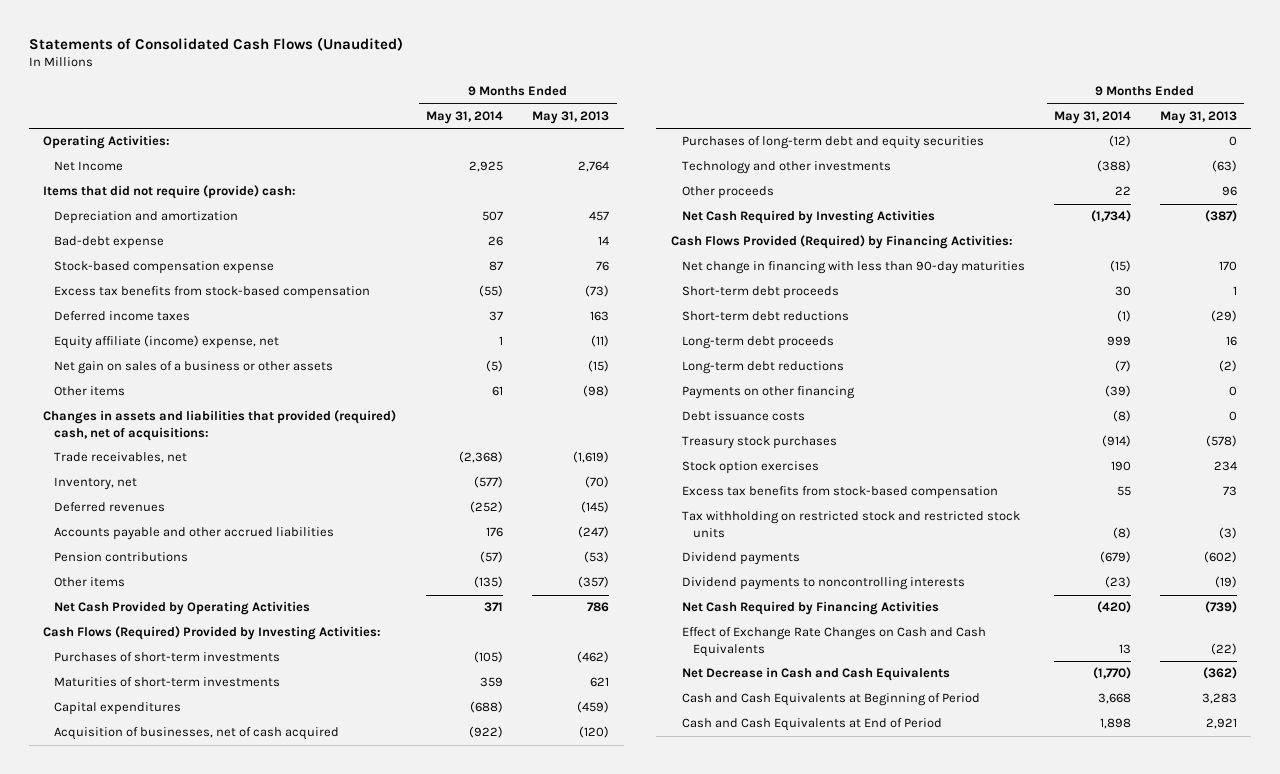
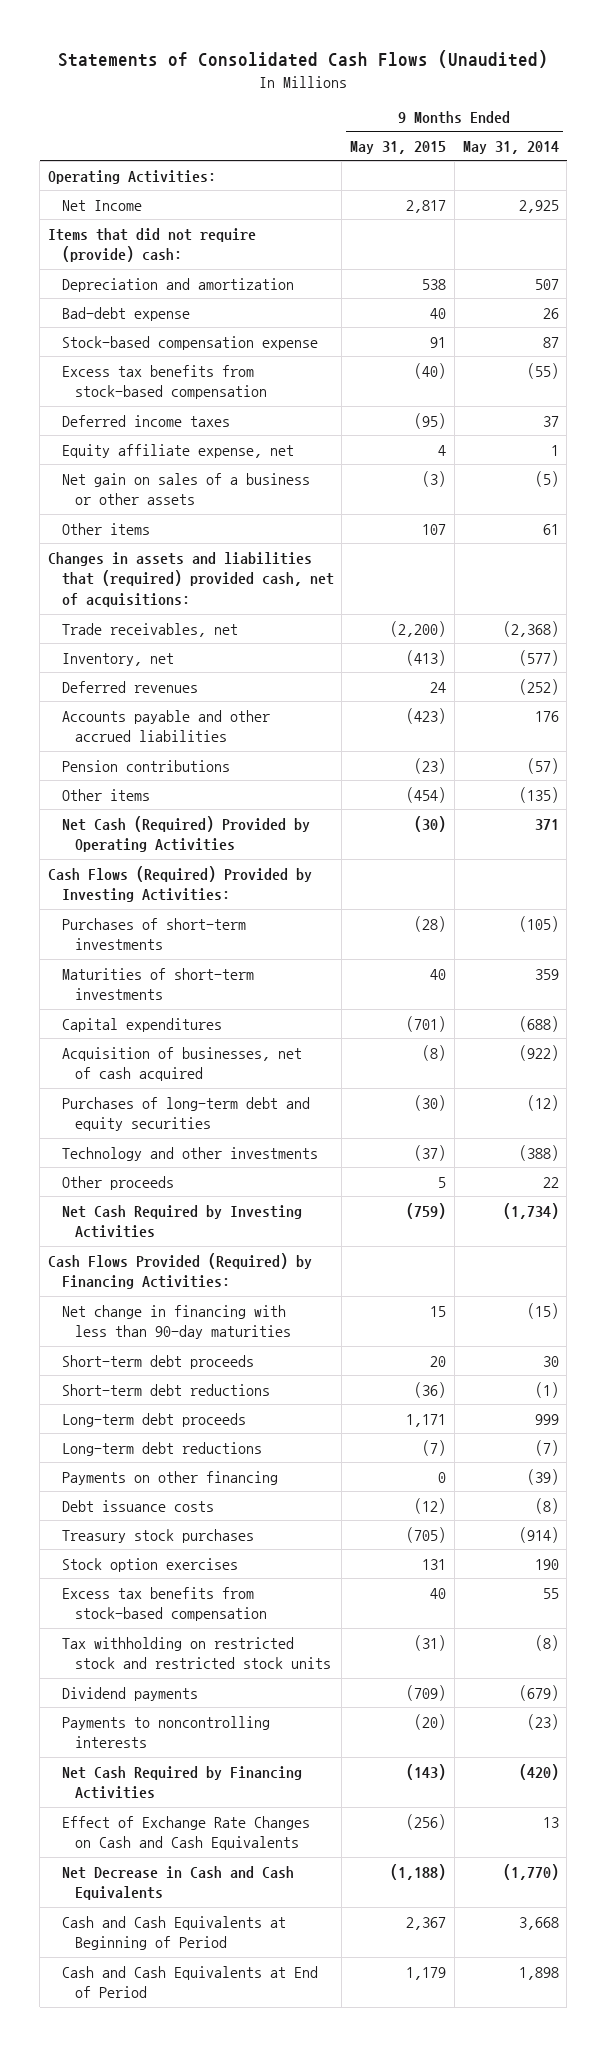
- | 9 Months Ended May 31, 2014 | 9 Months Ended May 31, 2013
+ | 9 Months Ended May 31, 2015 | 9 Months Ended May 31, 2014
- Equity affiliate (income) expense, net | 1 | (11)
+ Equity affiliate expense, net | 4 | 1
- Changes in assets and liabilities that provided (required) cash, net of acquisitions:
+ Changes in assets and liabilities that (required) provided cash, net of acquisitions:
- Net Cash Provided by Operating Activities | 371 | 786
+ Net Cash (Required) Provided by Operating Activities | (30) | 371
- Dividend payments to noncontrolling interests | (23) | (19)
+ Payments to noncontrolling interests | (20) | (23)

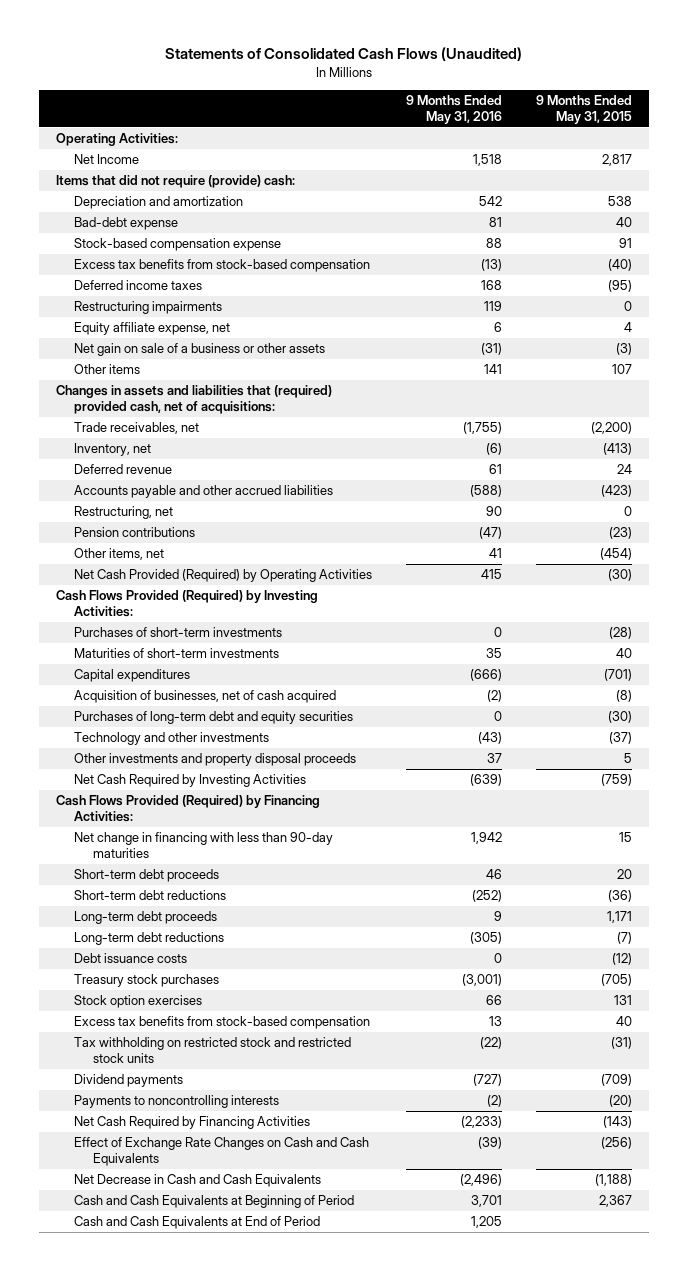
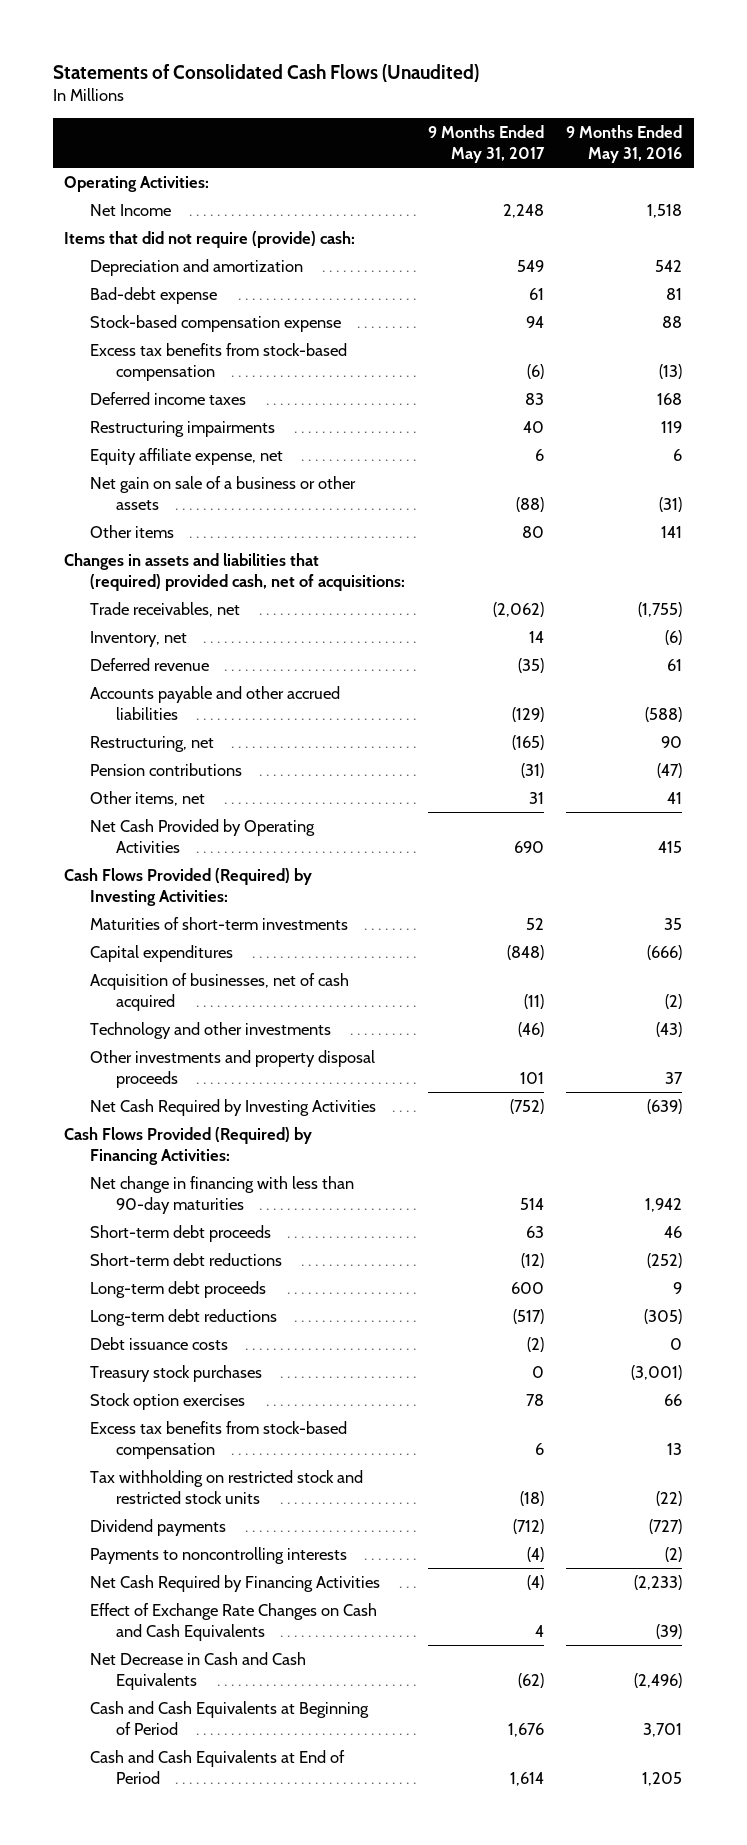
- | 9 Months Ended May 31, 2016 | 9 Months Ended May 31, 2015
+ | 9 Months Ended May 31, 2017 | 9 Months Ended May 31, 2016
- Net Cash Provided (Required) by Operating Activities | 415 | (30)
+ Net Cash Provided by Operating Activities | 690 | 415
- Purchases of short-term investments | 0 | (28)
- Purchases of long-term debt and equity securities | 0 | (30)

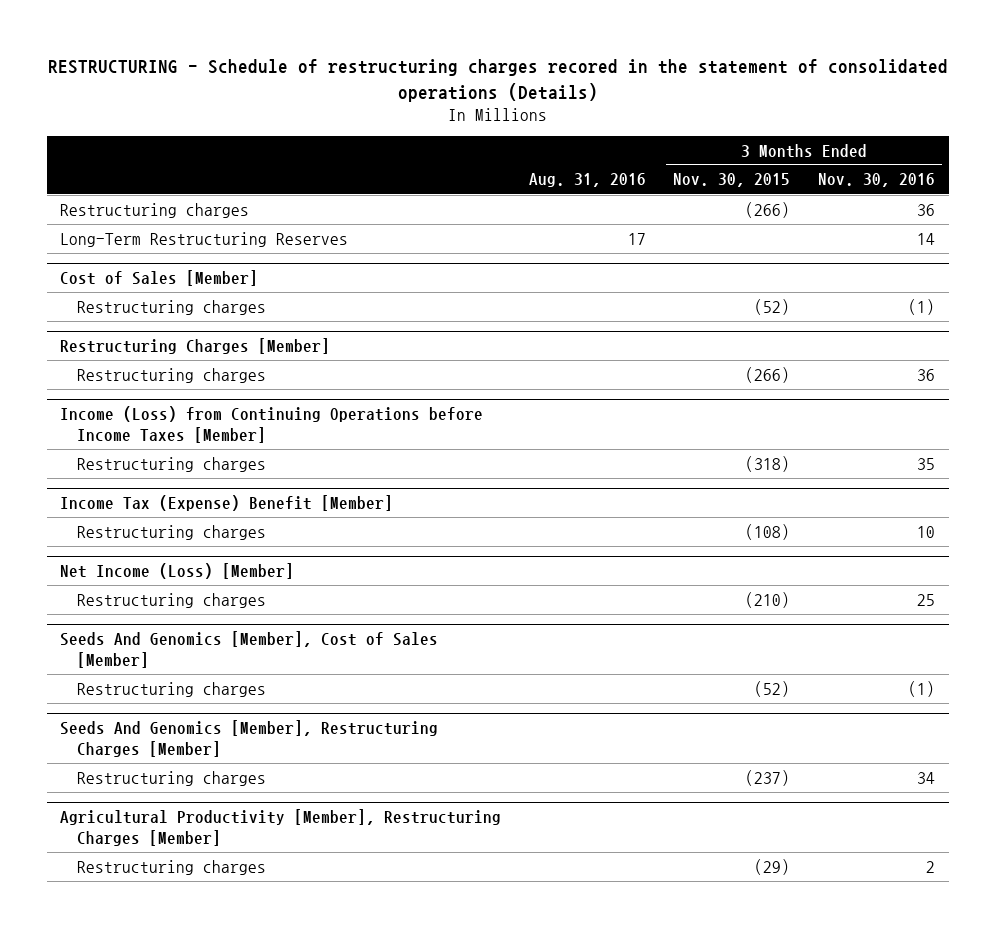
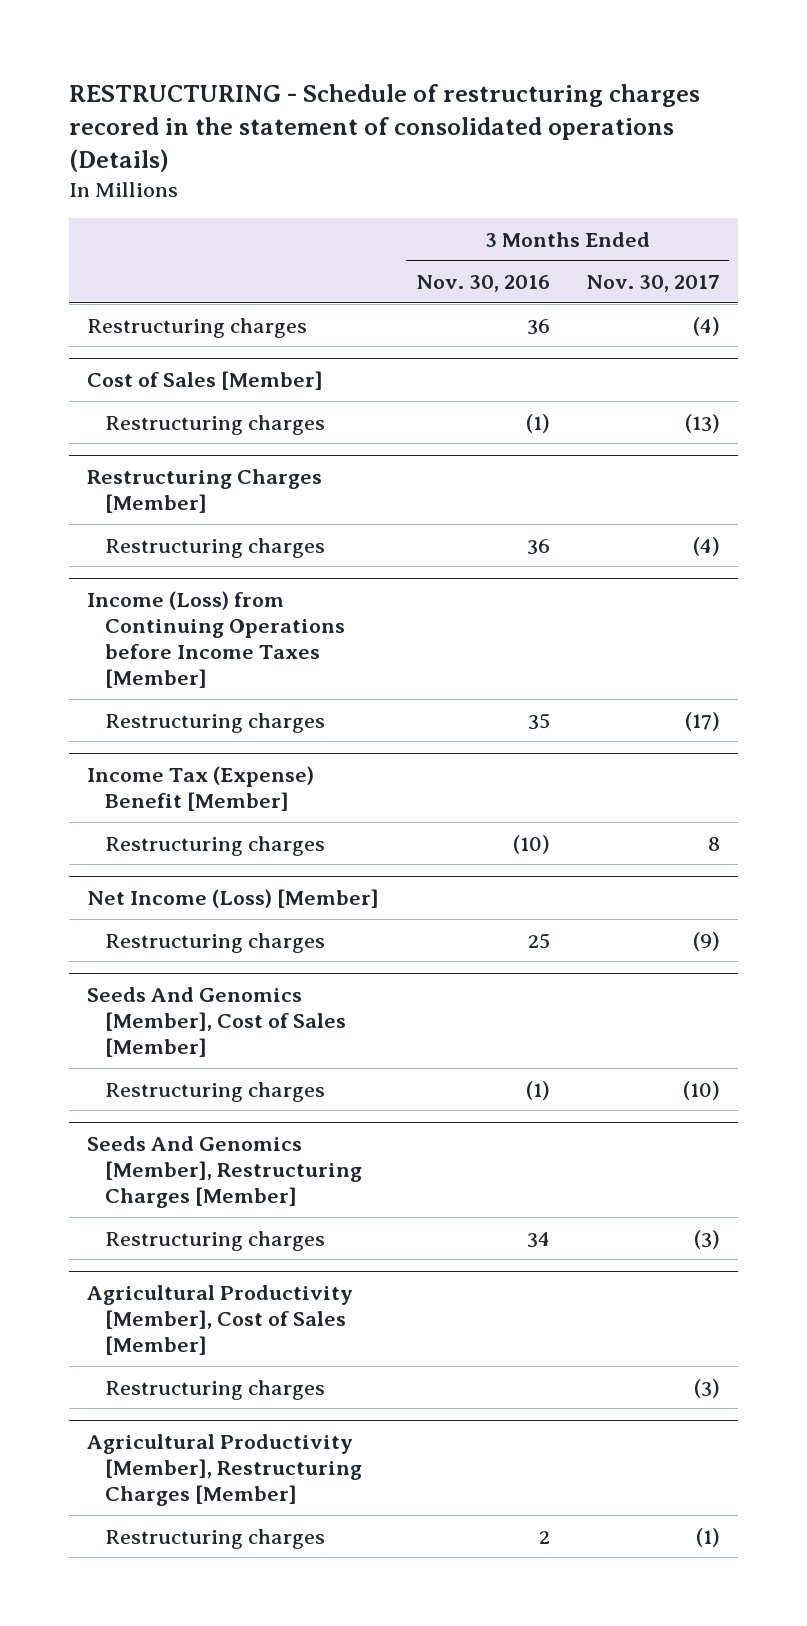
- | Aug. 31, 2016 | 3 Months Ended Nov. 30, 2015 | 3 Months Ended Nov. 30, 2016
+ | 3 Months Ended Nov. 30, 2016 | 3 Months Ended Nov. 30, 2017
- Long-Term Restructuring Reserves | 17 | | 14
@ Income Tax (Expense) Benefit [Member]
- Restructuring charges | | (108) | 10
+ Restructuring charges | (10) | 8
+ Agricultural Productivity [Member], Cost of Sales [Member]
+ Restructuring charges | | (3)

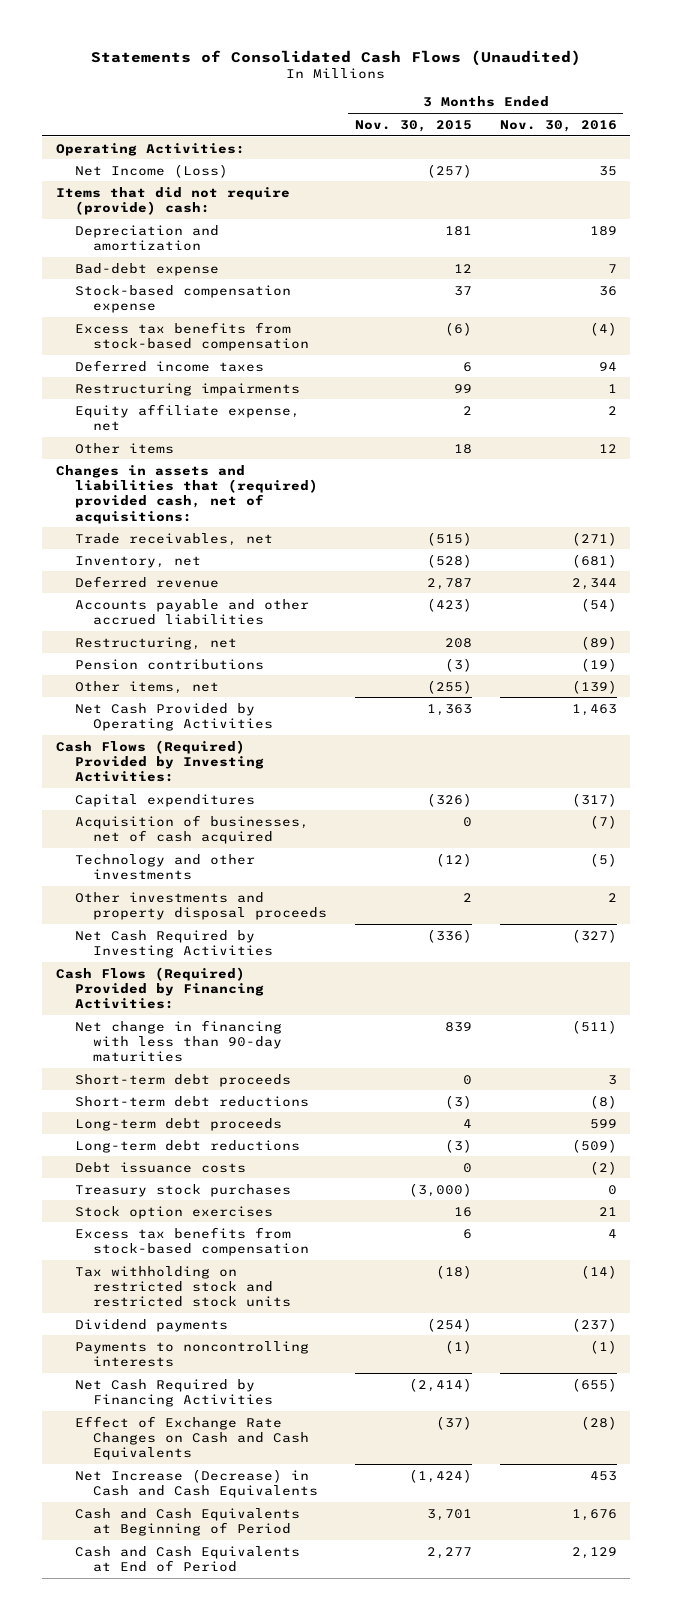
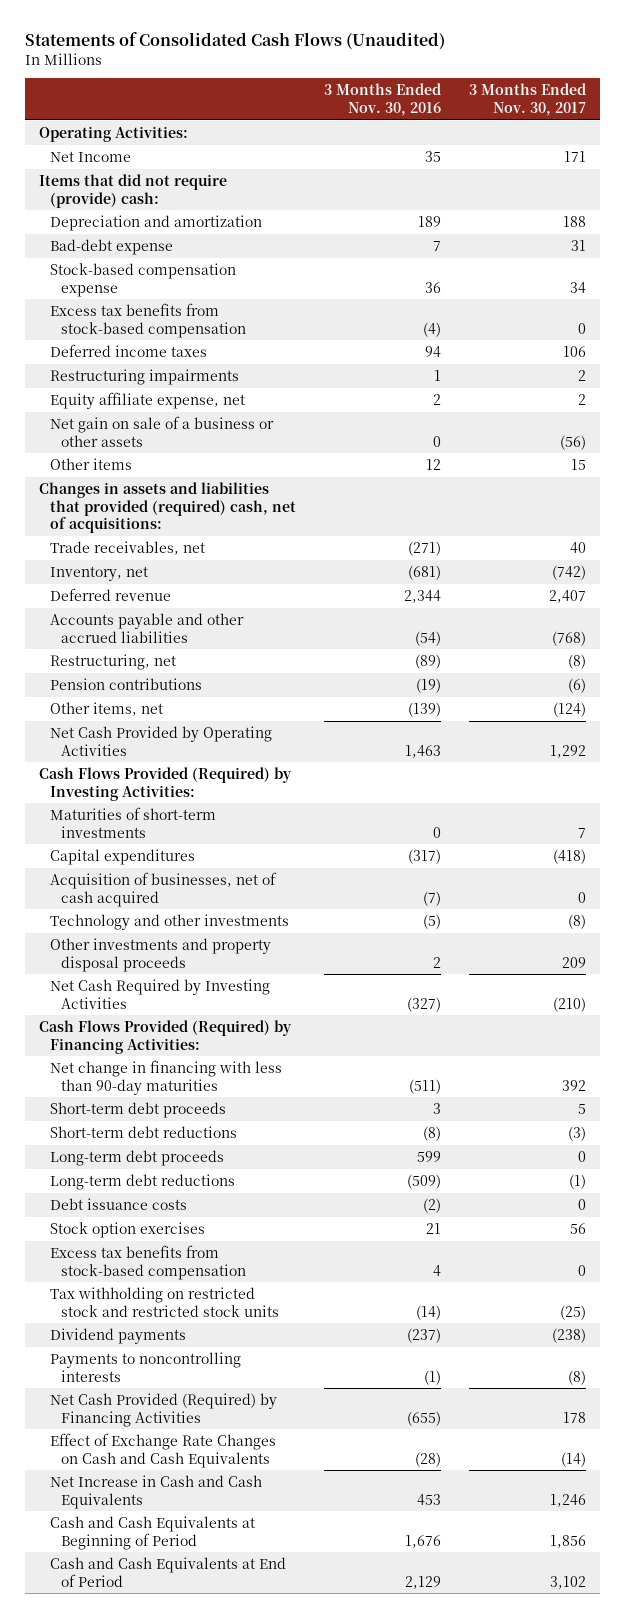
- | 3 Months Ended Nov. 30, 2015 | 3 Months Ended Nov. 30, 2016
+ | 3 Months Ended Nov. 30, 2016 | 3 Months Ended Nov. 30, 2017
- Net Income (Loss) | (257) | 35
+ Net Income | 35 | 171
+ Net gain on sale of a business or other assets | 0 | (56)
- Changes in assets and liabilities that (required) provided cash, net of acquisitions:
+ Changes in assets and liabilities that provided (required) cash, net of acquisitions:
- Cash Flows (Required) Provided by Investing Activities:
+ Cash Flows Provided (Required) by Investing Activities:
+ Maturities of short-term investments | 0 | 7
- Cash Flows (Required) Provided by Financing Activities:
+ Cash Flows Provided (Required) by Financing Activities:
- Treasury stock purchases | (3,000) | 0
- Net Cash Required by Financing Activities | (2,414) | (655)
+ Net Cash Provided (Required) by Financing Activities | (655) | 178
- Net Increase (Decrease) in Cash and Cash Equivalents | (1,424) | 453
+ Net Increase in Cash and Cash Equivalents | 453 | 1,246

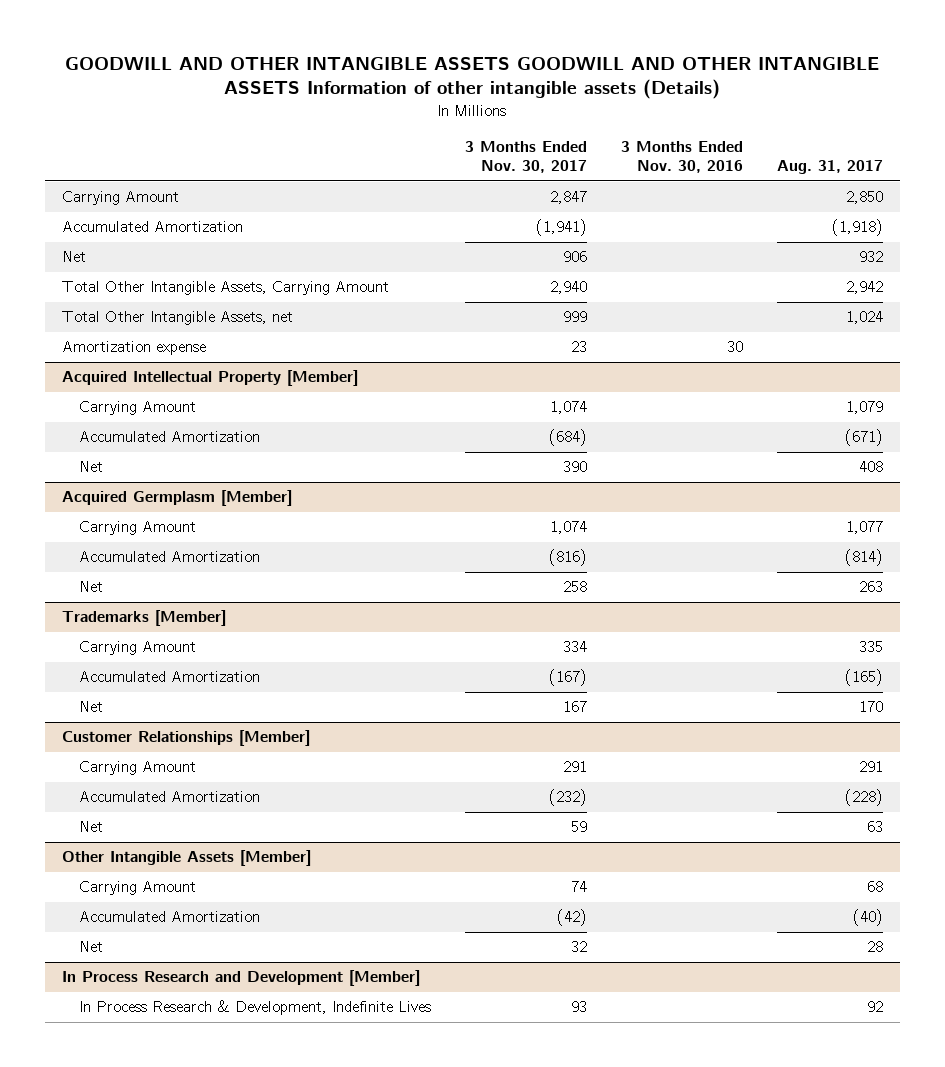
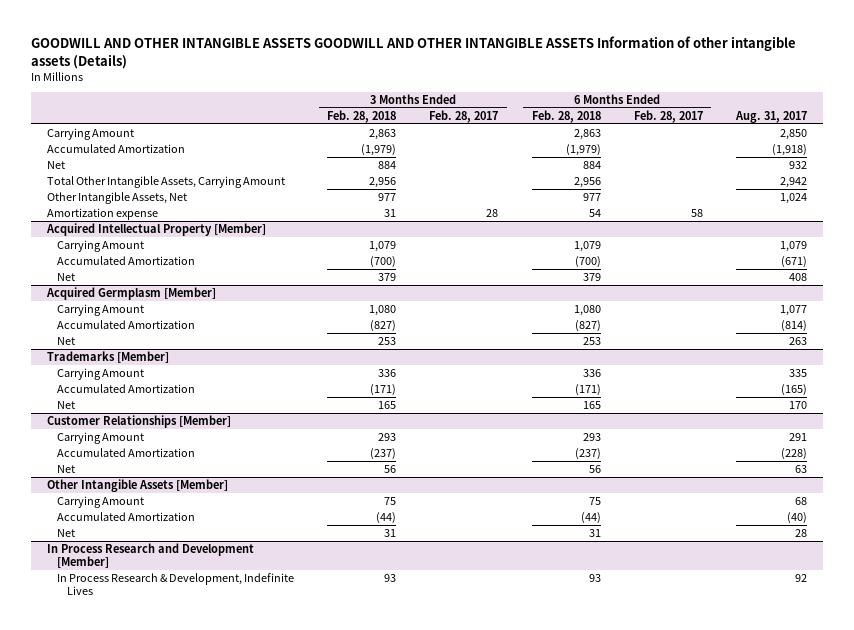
- | 3 Months Ended Nov. 30, 2017 | 3 Months Ended Nov. 30, 2016 | Aug. 31, 2017
+ | 3 Months Ended Feb. 28, 2018 | 3 Months Ended Feb. 28, 2017 | 6 Months Ended Feb. 28, 2018 | 6 Months Ended Feb. 28, 2017 | Aug. 31, 2017
- Total Other Intangible Assets, net | 999 | | 1,024
+ Other Intangible Assets, Net | 977 | | 977 | | 1,024

